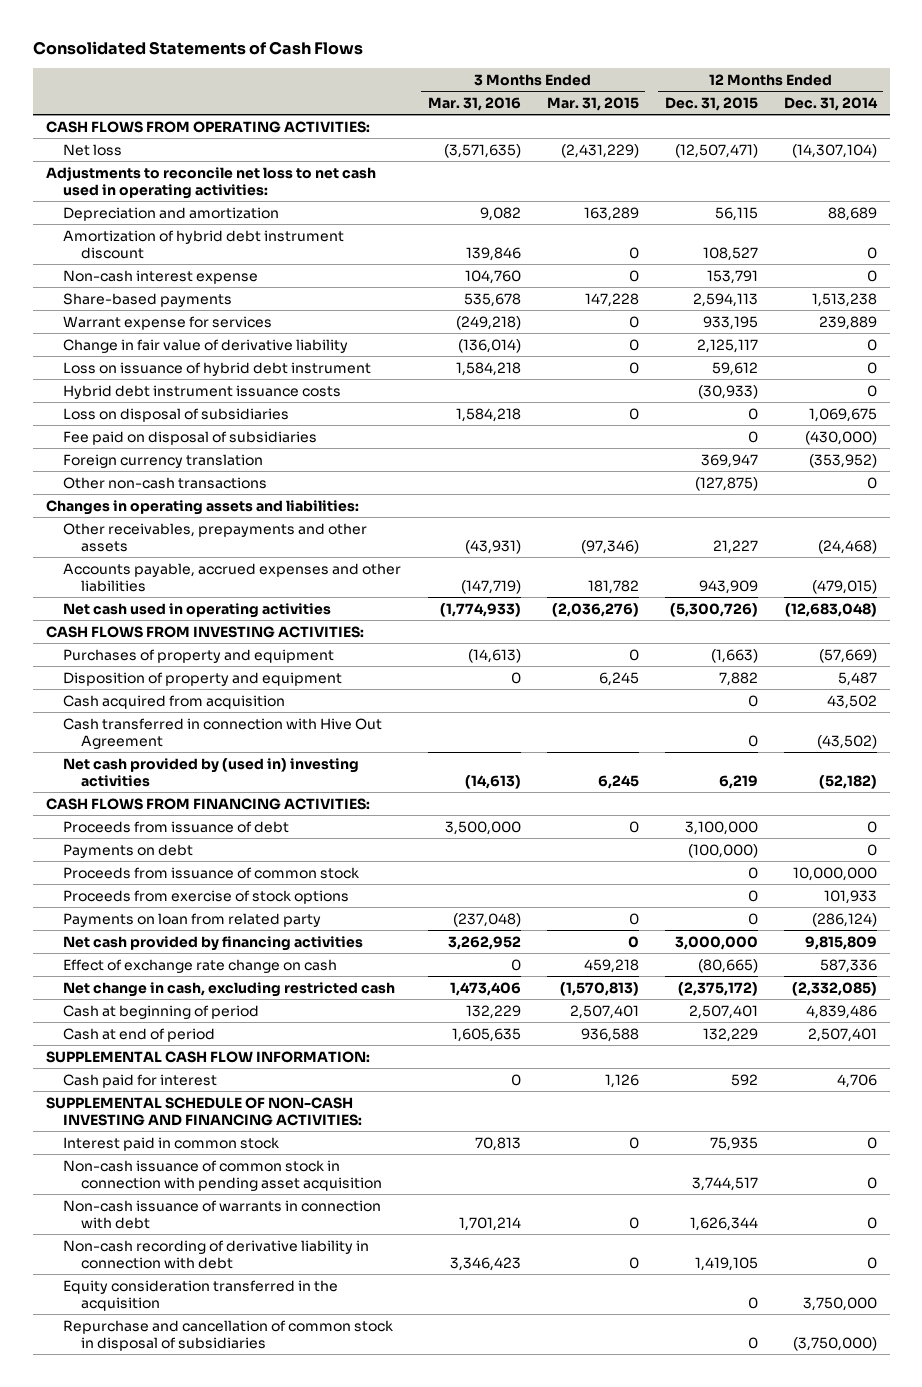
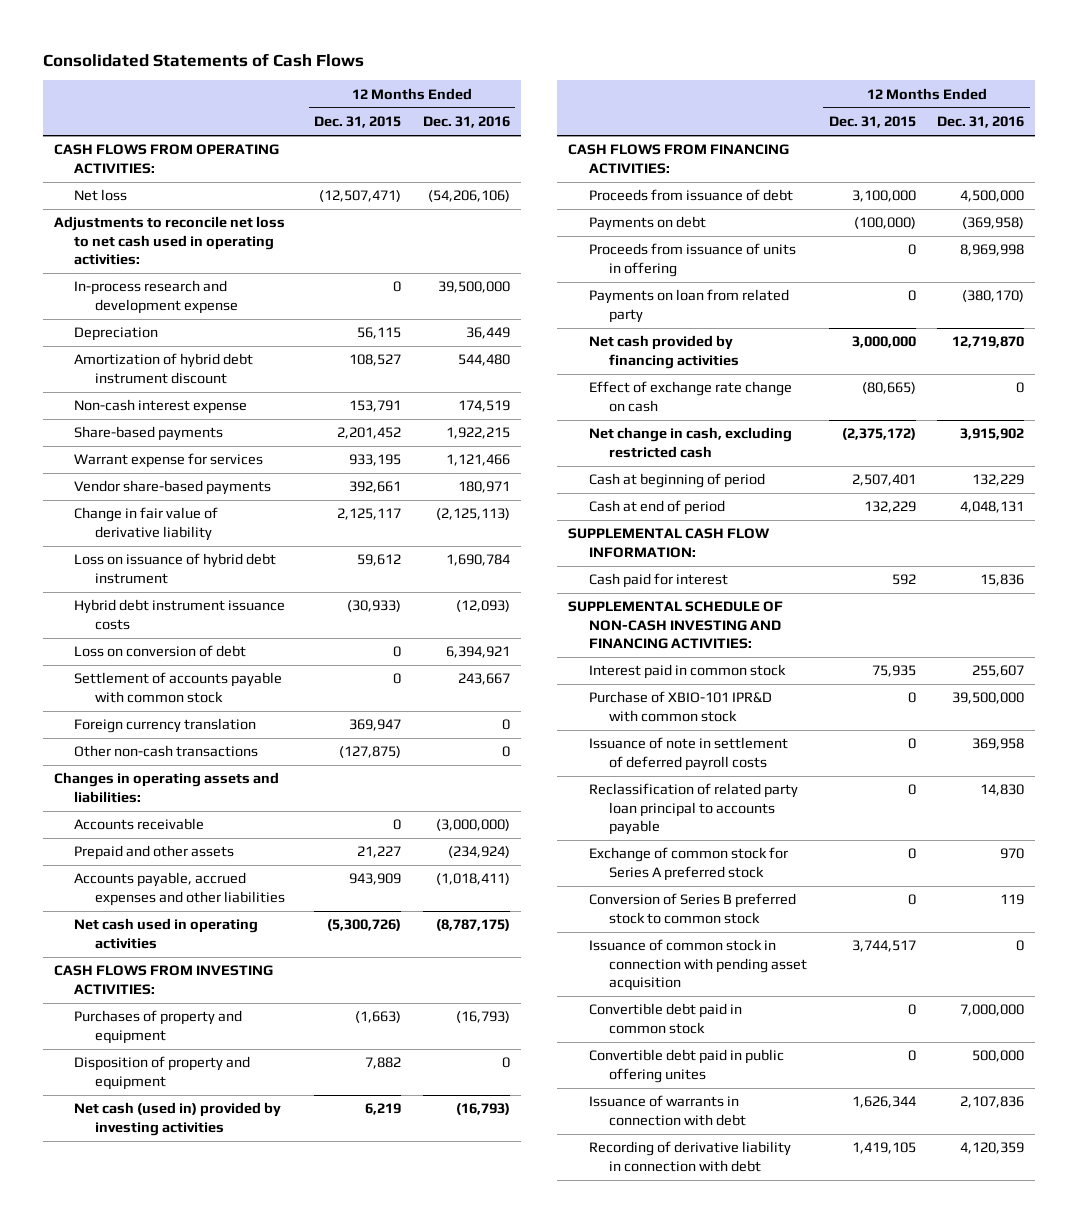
- | 3 Months Ended Mar. 31, 2016 | 3 Months Ended Mar. 31, 2015 | 12 Months Ended Dec. 31, 2015 | 12 Months Ended Dec. 31, 2014
+ | 12 Months Ended Dec. 31, 2015 | 12 Months Ended Dec. 31, 2016
- Depreciation and amortization | 9,082 | 163,289 | 56,115 | 88,689
+ In-process research and development expense | 0 | 39,500,000
+ Depreciation | 56,115 | 36,449
- Share-based payments | 535,678 | 147,228 | 2,594,113 | 1,513,238
+ Share-based payments | 2,201,452 | 1,922,215
+ Vendor share-based payments | 392,661 | 180,971
- Loss on disposal of subsidiaries | 1,584,218 | 0 | 0 | 1,069,675
- Fee paid on disposal of subsidiaries | | | 0 | (430,000)
+ Loss on conversion of debt | 0 | 6,394,921
+ Settlement of accounts payable with common stock | 0 | 243,667
- Other receivables, prepayments and other assets | (43,931) | (97,346) | 21,227 | (24,468)
+ Accounts receivable | 0 | (3,000,000)
+ Prepaid and other assets | 21,227 | (234,924)
- Cash acquired from acquisition | | | 0 | 43,502
- Cash transferred in connection with Hive Out Agreement | | | 0 | (43,502)
- Net cash provided by (used in) investing activities | (14,613) | 6,245 | 6,219 | (52,182)
+ Net cash (used in) provided by investing activities | 6,219 | (16,793)
- Proceeds from issuance of common stock | | | 0 | 10,000,000
- Proceeds from exercise of stock options | | | 0 | 101,933
+ Proceeds from issuance of units in offering | 0 | 8,969,998
- Non-cash issuance of common stock in connection with pending asset acquisition | | | 3,744,517 | 0
- Non-cash issuance of warrants in connection with debt | 1,701,214 | 0 | 1,626,344 | 0
- Non-cash recording of derivative liability in connection with debt | 3,346,423 | 0 | 1,419,105 | 0
- Equity consideration transferred in the acquisition | | | 0 | 3,750,000
- Repurchase and cancellation of common stock in disposal of subsidiaries | | | 0 | (3,750,000)
+ Purchase of XBIO-101 IPR&D with common stock | 0 | 39,500,000
+ Issuance of note in settlement of deferred payroll costs | 0 | 369,958
+ Reclassification of related party loan principal to accounts payable | 0 | 14,830
+ Exchange of common stock for Series A preferred stock | 0 | 970
+ Conversion of Series B preferred stock to common stock | 0 | 119
+ Issuance of common stock in connection with pending asset acquisition | 3,744,517 | 0
+ Convertible debt paid in common stock | 0 | 7,000,000
+ Convertible debt paid in public offering unites | 0 | 500,000
+ Issuance of warrants in connection with debt | 1,626,344 | 2,107,836
+ Recording of derivative liability in connection with debt | 1,419,105 | 4,120,359

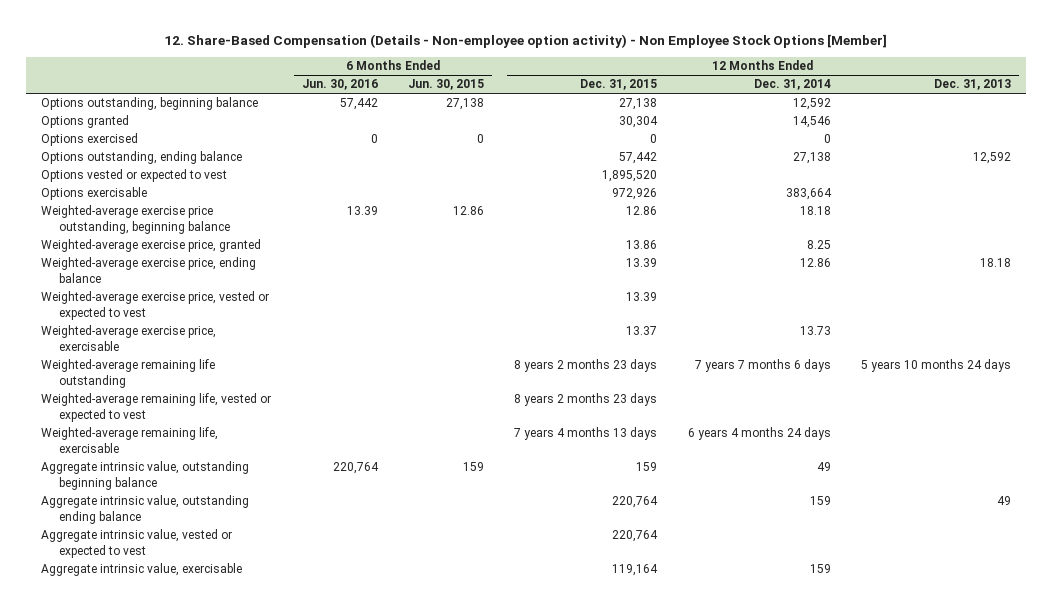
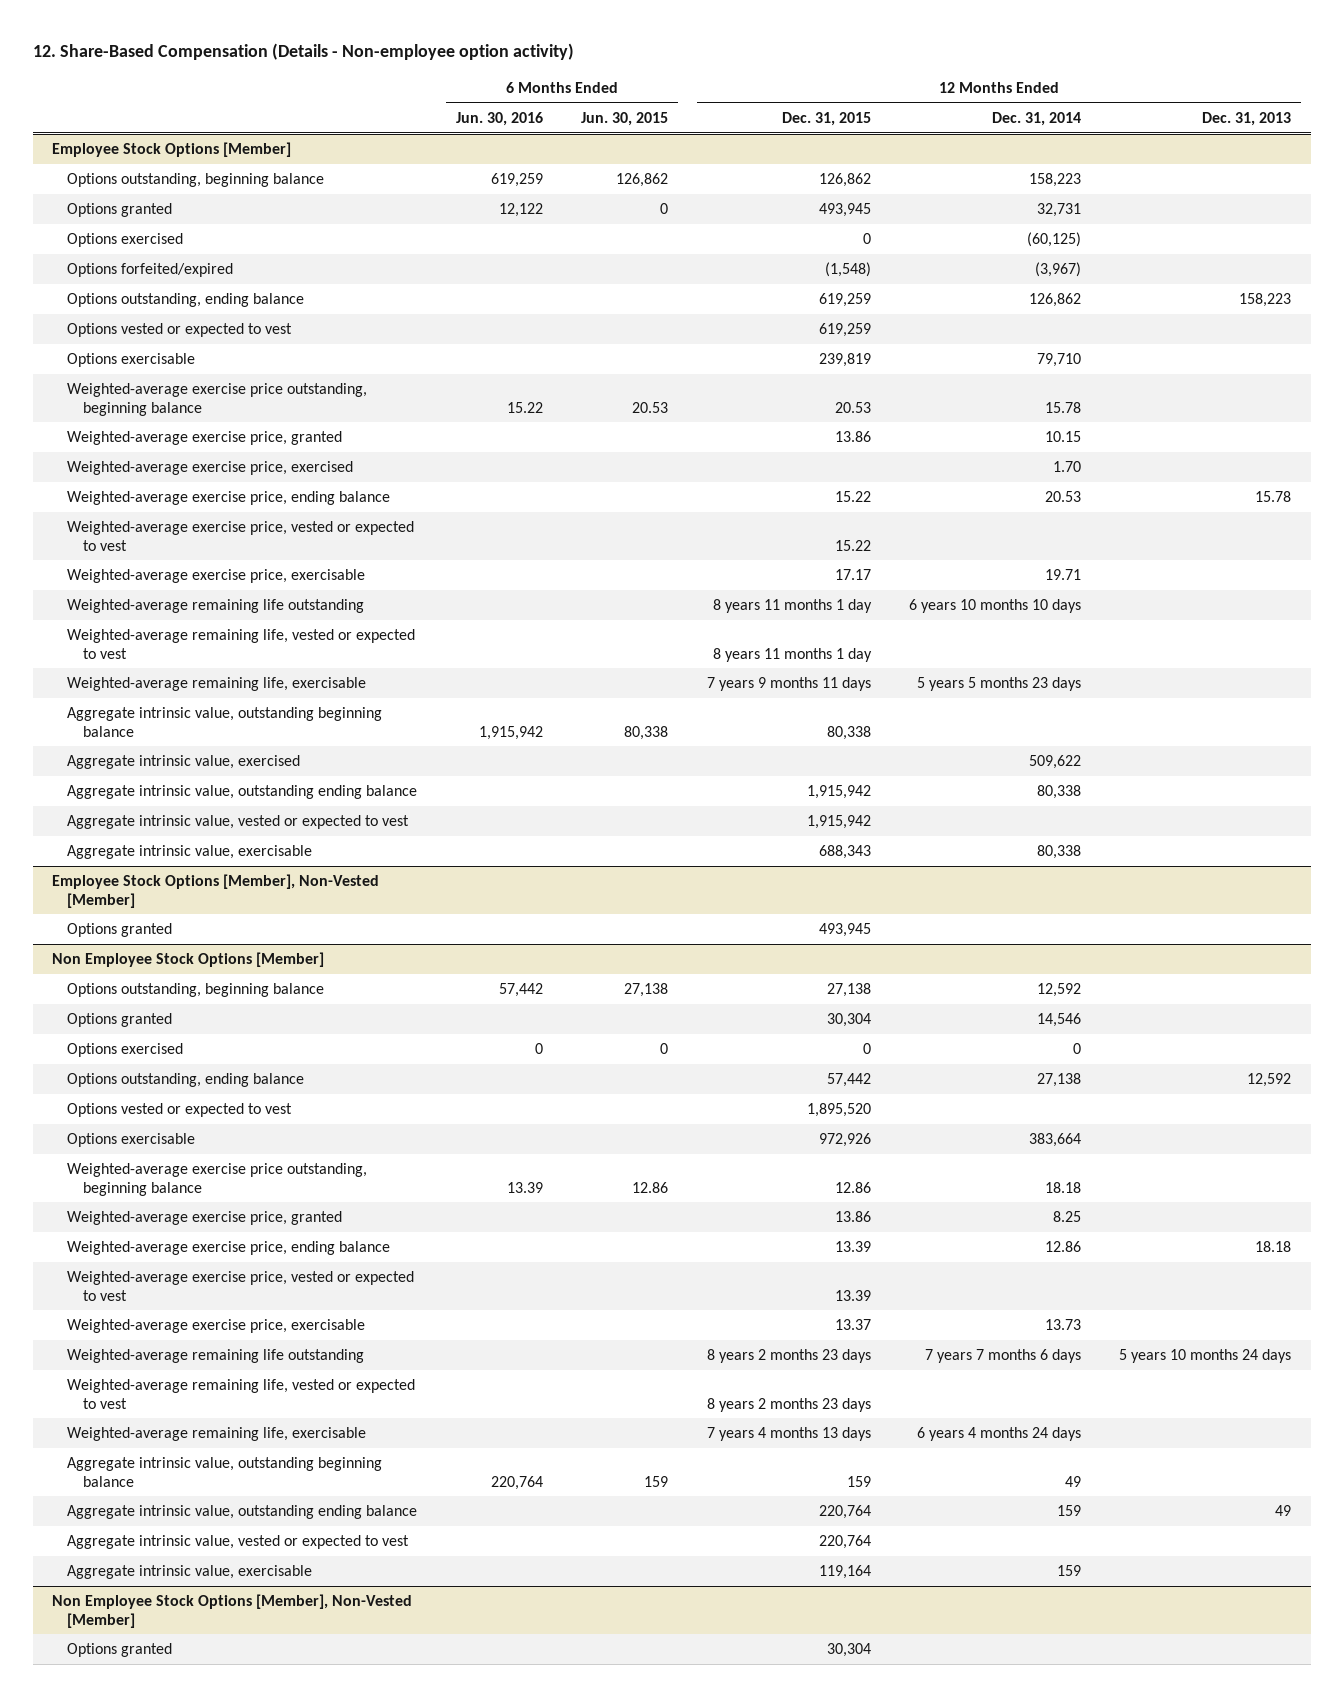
- 12. Share-Based Compensation (Details - Non-employee option activity) - Non Employee Stock Options [Member]
+ 12. Share-Based Compensation (Details - Non-employee option activity)
+ Employee Stock Options [Member]
+ Options outstanding, beginning balance | 619,259 | 126,862 | 126,862 | 158,223 |
+ Options granted | 12,122 | 0 | 493,945 | 32,731 |
+ Options exercised | | | 0 | (60,125) |
+ Options forfeited/expired | | | (1,548) | (3,967) |
+ Options outstanding, ending balance | | | 619,259 | 126,862 | 158,223
+ Options vested or expected to vest | | | 619,259 | |
+ Options exercisable | | | 239,819 | 79,710 |
+ Weighted-average exercise price outstanding, beginning balance | 15.22 | 20.53 | 20.53 | 15.78 |
+ Weighted-average exercise price, granted | | | 13.86 | 10.15 |
+ Weighted-average exercise price, exercised | | | | 1.70 |
+ Weighted-average exercise price, ending balance | | | 15.22 | 20.53 | 15.78
+ Weighted-average exercise price, vested or expected to vest | | | 15.22 | |
+ Weighted-average exercise price, exercisable | | | 17.17 | 19.71 |
+ Weighted-average remaining life outstanding | | | 8 years 11 months 1 day | 6 years 10 months 10 days |
+ Weighted-average remaining life, vested or expected to vest | | | 8 years 11 months 1 day | |
+ Weighted-average remaining life, exercisable | | | 7 years 9 months 11 days | 5 years 5 months 23 days |
+ Aggregate intrinsic value, outstanding beginning balance | 1,915,942 | 80,338 | 80,338 | |
+ Aggregate intrinsic value, exercised | | | | 509,622 |
+ Aggregate intrinsic value, outstanding ending balance | | | 1,915,942 | 80,338 |
+ Aggregate intrinsic value, vested or expected to vest | | | 1,915,942 | |
+ Aggregate intrinsic value, exercisable | | | 688,343 | 80,338 |
+ Employee Stock Options [Member], Non-Vested [Member]
+ Options granted | | | 493,945 | |
+ Non Employee Stock Options [Member]
+ Non Employee Stock Options [Member], Non-Vested [Member]
+ Options granted | | | 30,304 | |

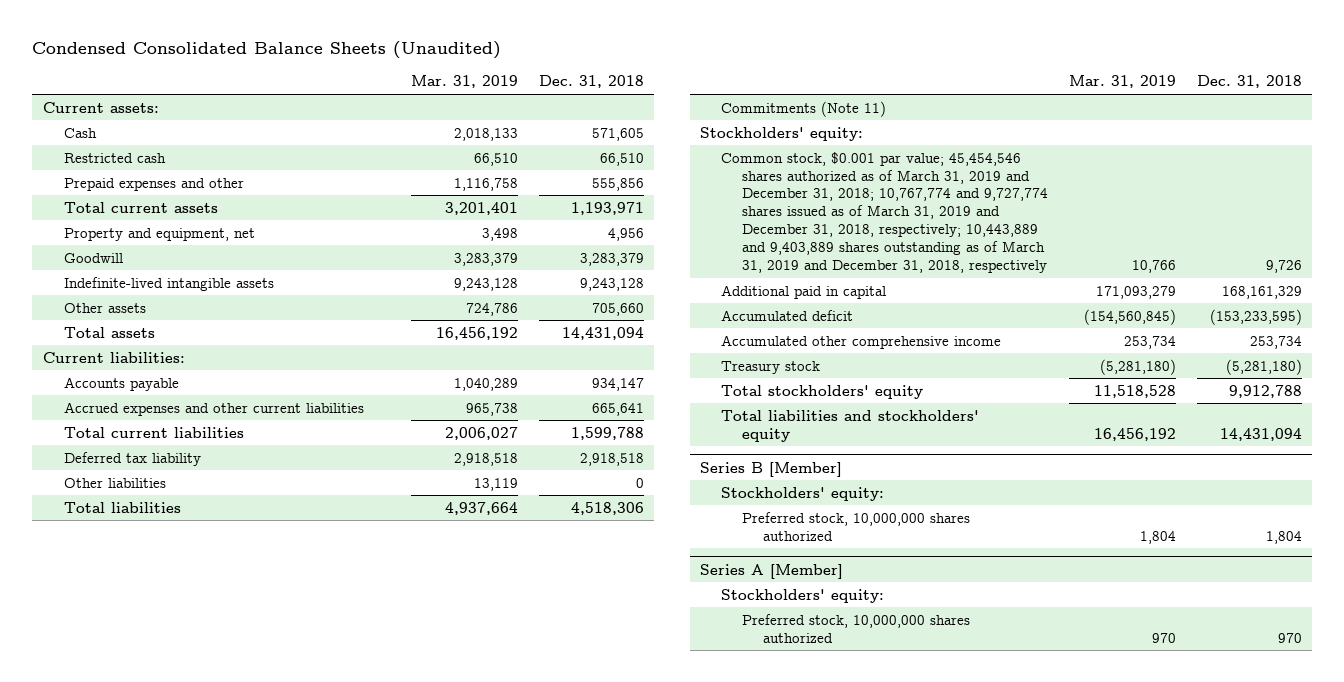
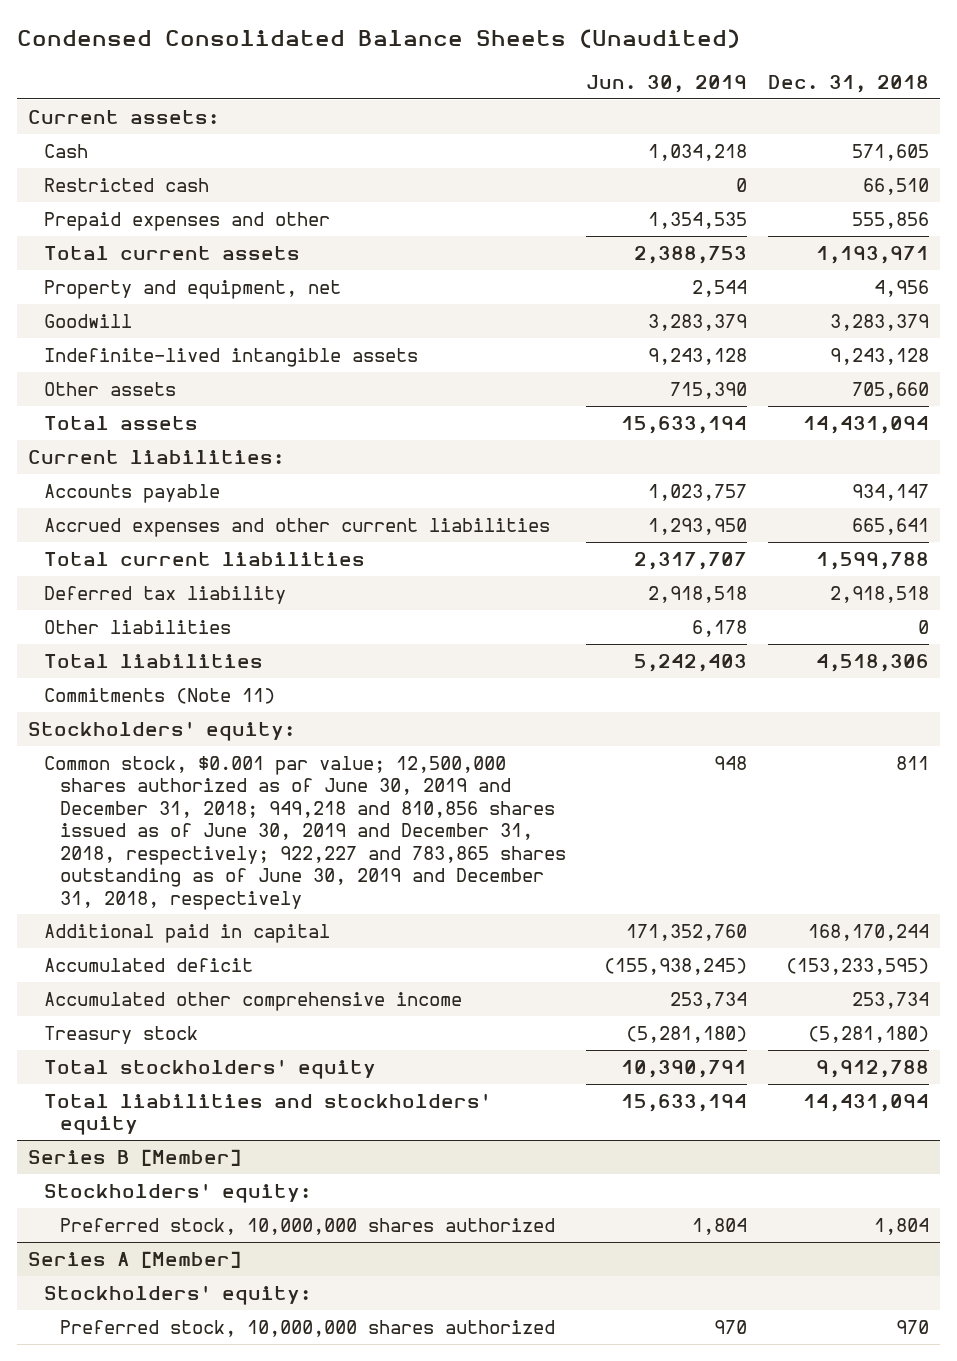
- | Mar. 31, 2019 | Dec. 31, 2018
+ | Jun. 30, 2019 | Dec. 31, 2018
- Common stock, $0.001 par value; 45,454,546 shares authorized as of March 31, 2019 and December 31, 2018; 10,767,774 and 9,727,774 shares issued as of March 31, 2019 and December 31, 2018, respectively; 10,443,889 and 9,403,889 shares outstanding as of March 31, 2019 and December 31, 2018, respectively | 10,766 | 9,726
- Additional paid in capital | 171,093,279 | 168,161,329
+ Common stock, $0.001 par value; 12,500,000 shares authorized as of June 30, 2019 and December 31, 2018; 949,218 and 810,856 shares issued as of June 30, 2019 and December 31, 2018, respectively; 922,227 and 783,865 shares outstanding as of June 30, 2019 and December 31, 2018, respectively | 948 | 811
+ Additional paid in capital | 171,352,760 | 168,170,244

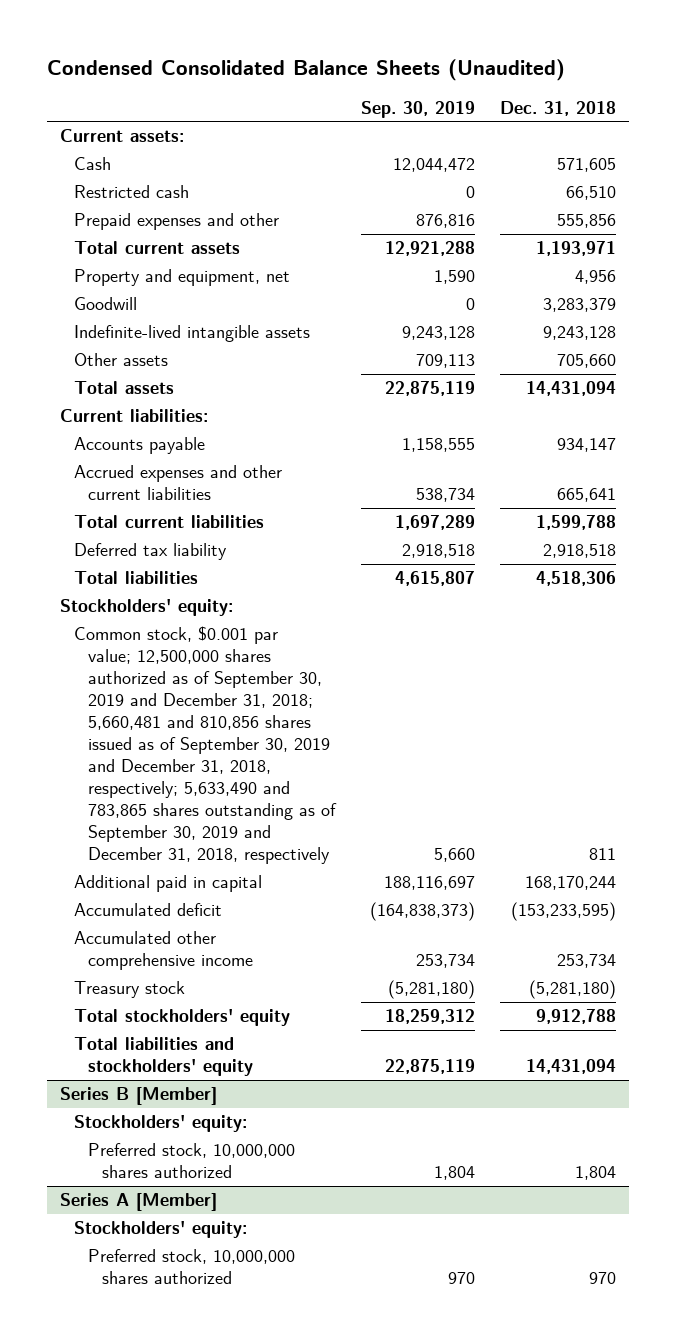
- | Jun. 30, 2019 | Dec. 31, 2018
+ | Sep. 30, 2019 | Dec. 31, 2018
- Other liabilities | 6,178 | 0
- Commitments (Note 11)
- Common stock, $0.001 par value; 12,500,000 shares authorized as of June 30, 2019 and December 31, 2018; 949,218 and 810,856 shares issued as of June 30, 2019 and December 31, 2018, respectively; 922,227 and 783,865 shares outstanding as of June 30, 2019 and December 31, 2018, respectively | 948 | 811
+ Common stock, $0.001 par value; 12,500,000 shares authorized as of September 30, 2019 and December 31, 2018; 5,660,481 and 810,856 shares issued as of September 30, 2019 and December 31, 2018, respectively; 5,633,490 and 783,865 shares outstanding as of September 30, 2019 and December 31, 2018, respectively | 5,660 | 811

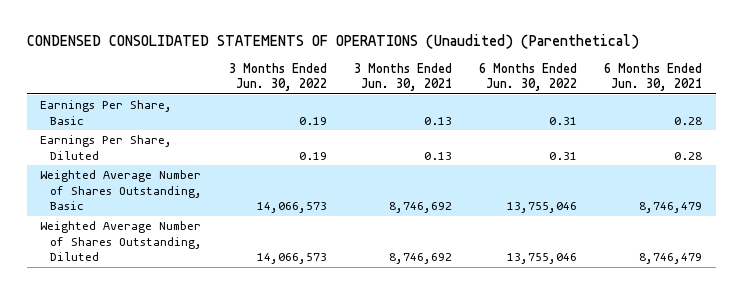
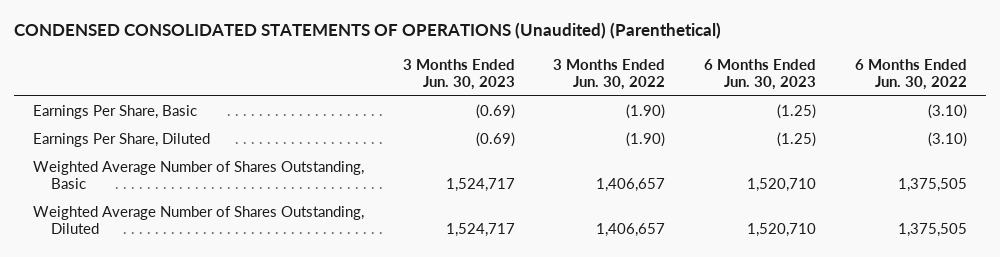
- | 3 Months Ended Jun. 30, 2022 | 3 Months Ended Jun. 30, 2021 | 6 Months Ended Jun. 30, 2022 | 6 Months Ended Jun. 30, 2021
+ | 3 Months Ended Jun. 30, 2023 | 3 Months Ended Jun. 30, 2022 | 6 Months Ended Jun. 30, 2023 | 6 Months Ended Jun. 30, 2022
- Earnings Per Share, Basic | 0.19 | 0.13 | 0.31 | 0.28
- Earnings Per Share, Diluted | 0.19 | 0.13 | 0.31 | 0.28
- Weighted Average Number of Shares Outstanding, Basic | 14,066,573 | 8,746,692 | 13,755,046 | 8,746,479
- Weighted Average Number of Shares Outstanding, Diluted | 14,066,573 | 8,746,692 | 13,755,046 | 8,746,479
+ Earnings Per Share, Basic | (0.69) | (1.90) | (1.25) | (3.10)
+ Earnings Per Share, Diluted | (0.69) | (1.90) | (1.25) | (3.10)
+ Weighted Average Number of Shares Outstanding, Basic | 1,524,717 | 1,406,657 | 1,520,710 | 1,375,505
+ Weighted Average Number of Shares Outstanding, Diluted | 1,524,717 | 1,406,657 | 1,520,710 | 1,375,505

